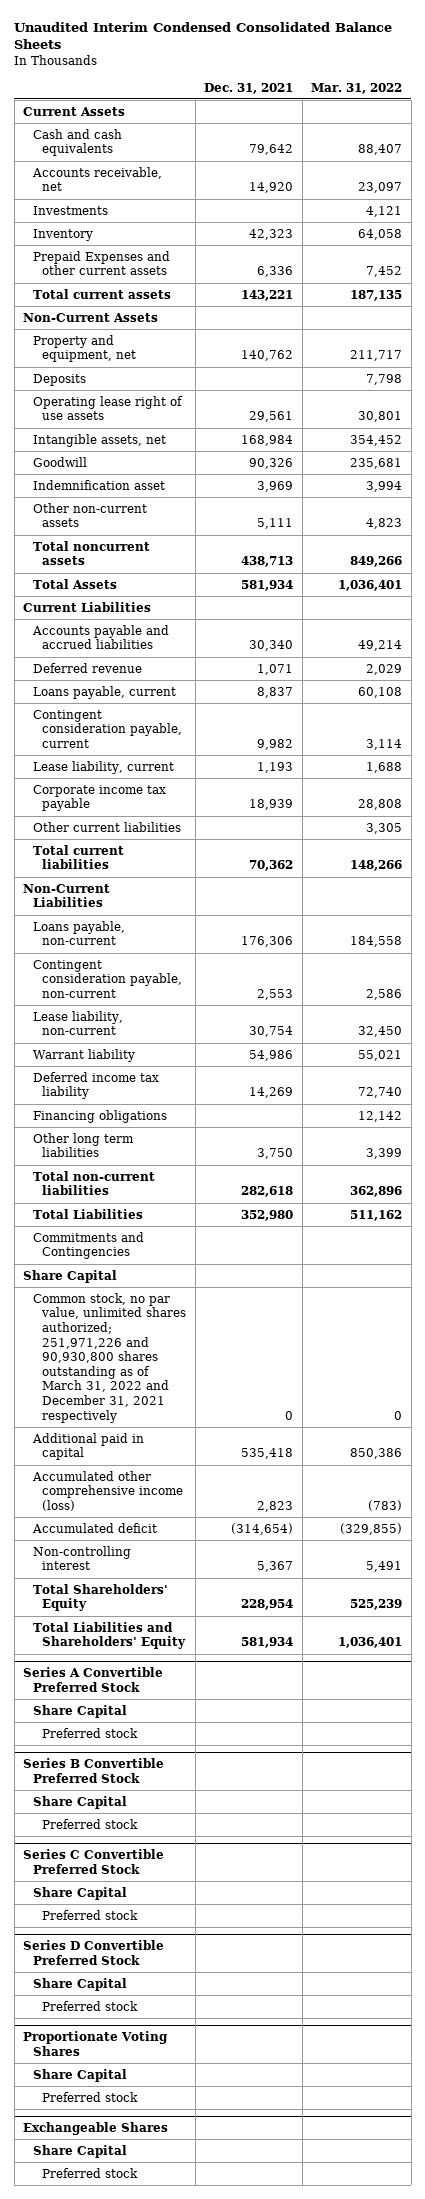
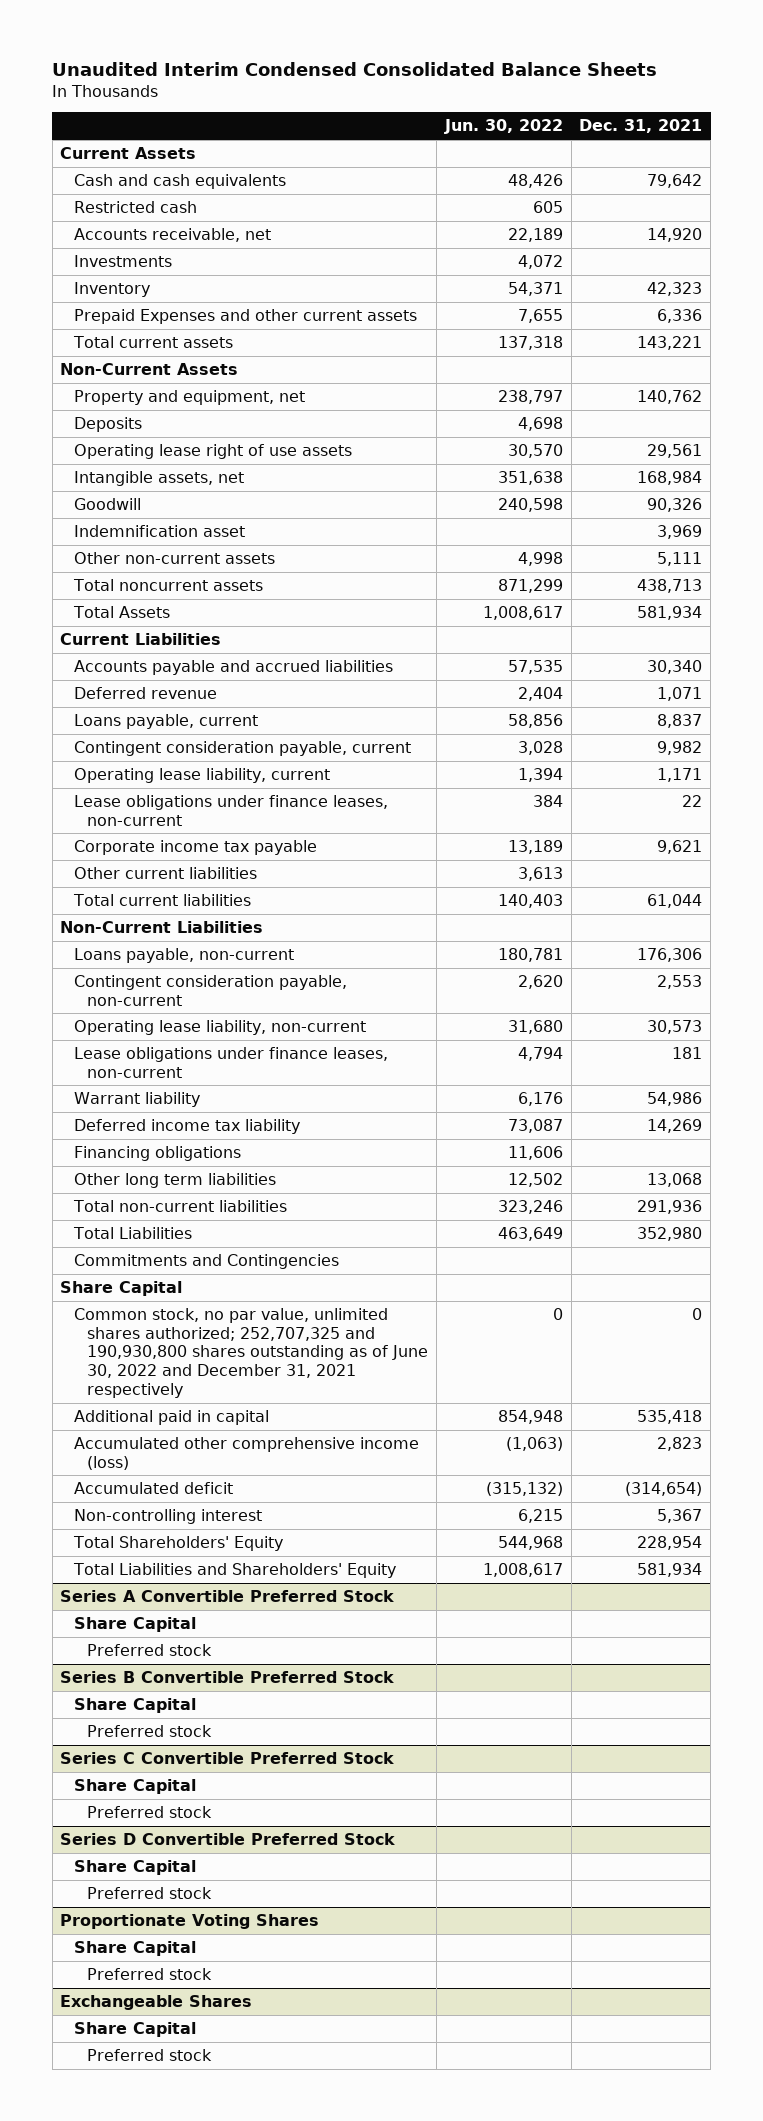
- | Dec. 31, 2021 | Mar. 31, 2022
+ | Jun. 30, 2022 | Dec. 31, 2021
+ Restricted cash | 605 |
- Lease liability, current | 1,193 | 1,688
- Corporate income tax payable | 18,939 | 28,808
+ Operating lease liability, current | 1,394 | 1,171
+ Lease obligations under finance leases, non-current | 384 | 22
+ Corporate income tax payable | 13,189 | 9,621
- Total current liabilities | 70,362 | 148,266
+ Total current liabilities | 140,403 | 61,044
- Lease liability, non-current | 30,754 | 32,450
+ Operating lease liability, non-current | 31,680 | 30,573
+ Lease obligations under finance leases, non-current | 4,794 | 181
- Other long term liabilities | 3,750 | 3,399
- Total non-current liabilities | 282,618 | 362,896
+ Other long term liabilities | 12,502 | 13,068
+ Total non-current liabilities | 323,246 | 291,936
- Common stock, no par value, unlimited shares authorized; 251,971,226 and 90,930,800 shares outstanding as of March 31, 2022 and December 31, 2021 respectively | 0 | 0
+ Common stock, no par value, unlimited shares authorized; 252,707,325 and 190,930,800 shares outstanding as of June 30, 2022 and December 31, 2021 respectively | 0 | 0

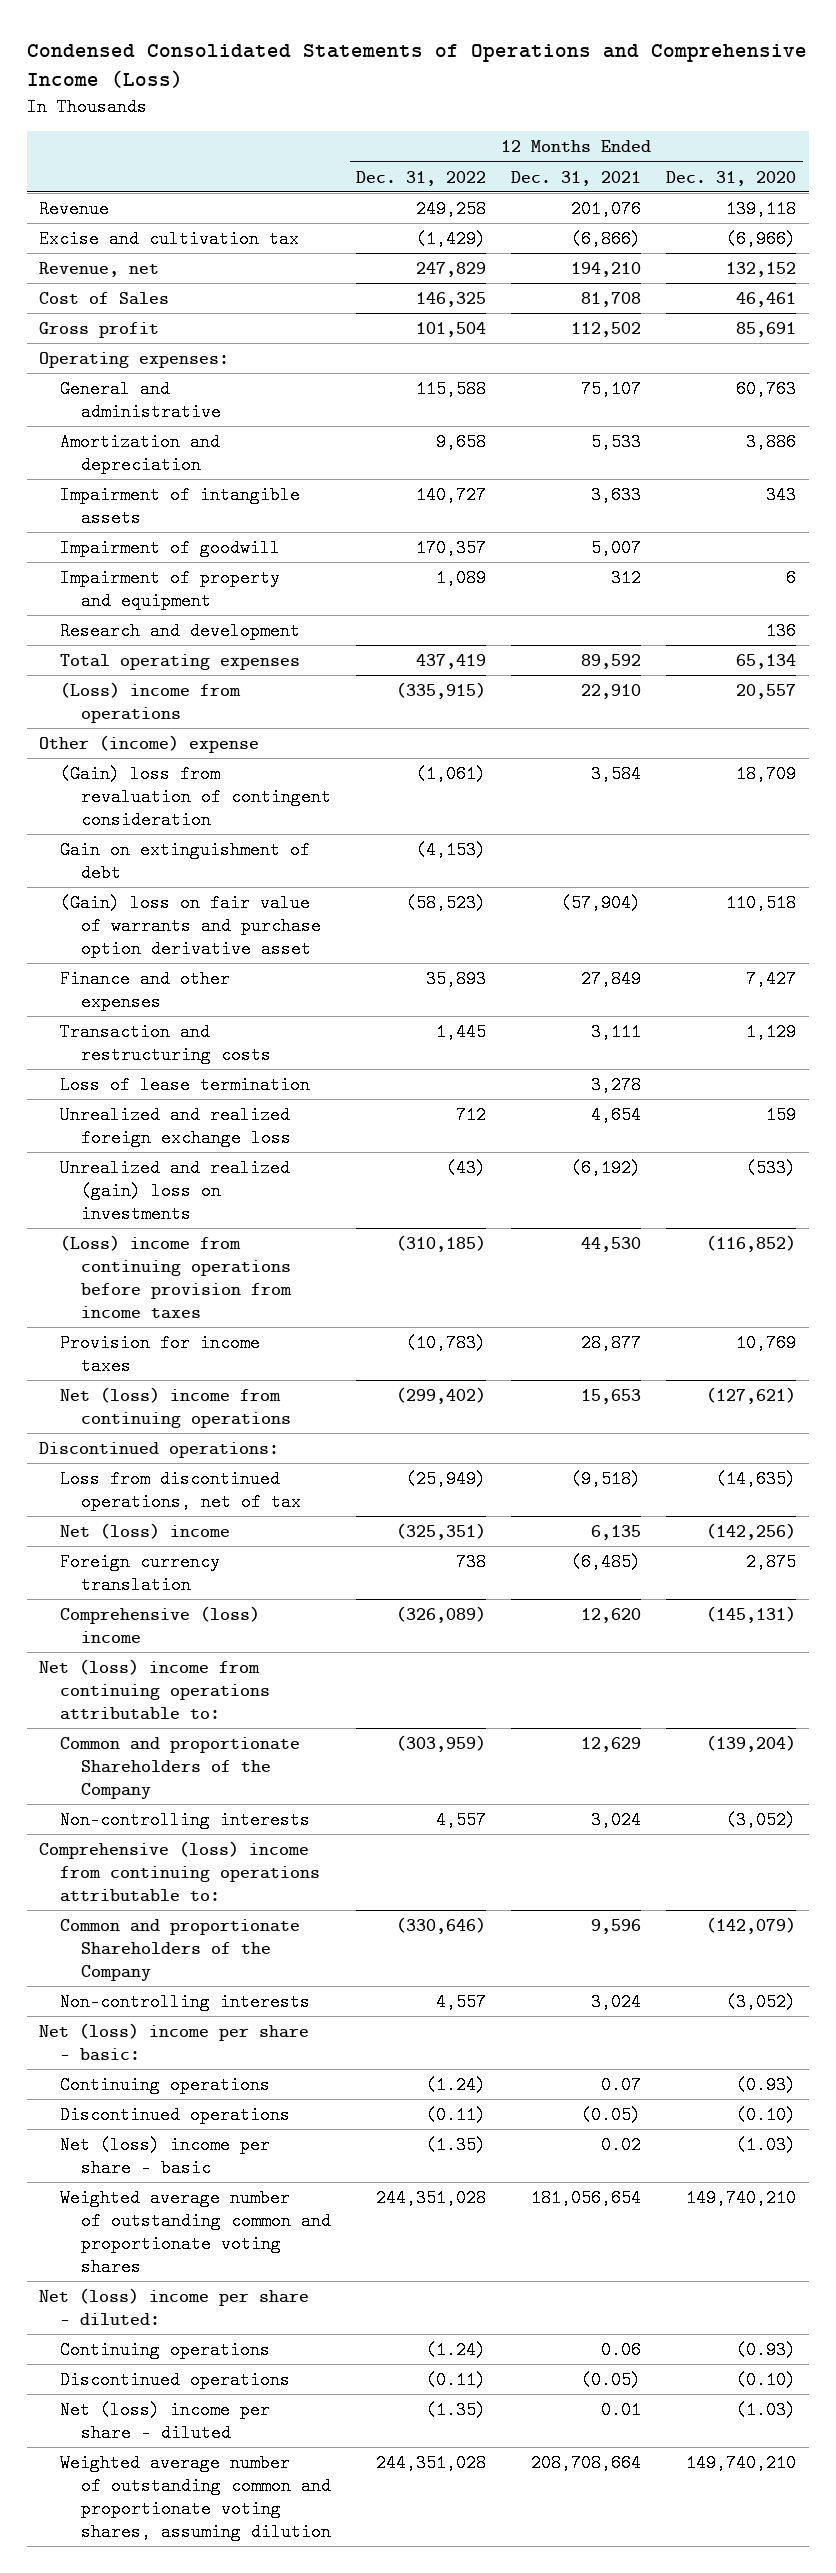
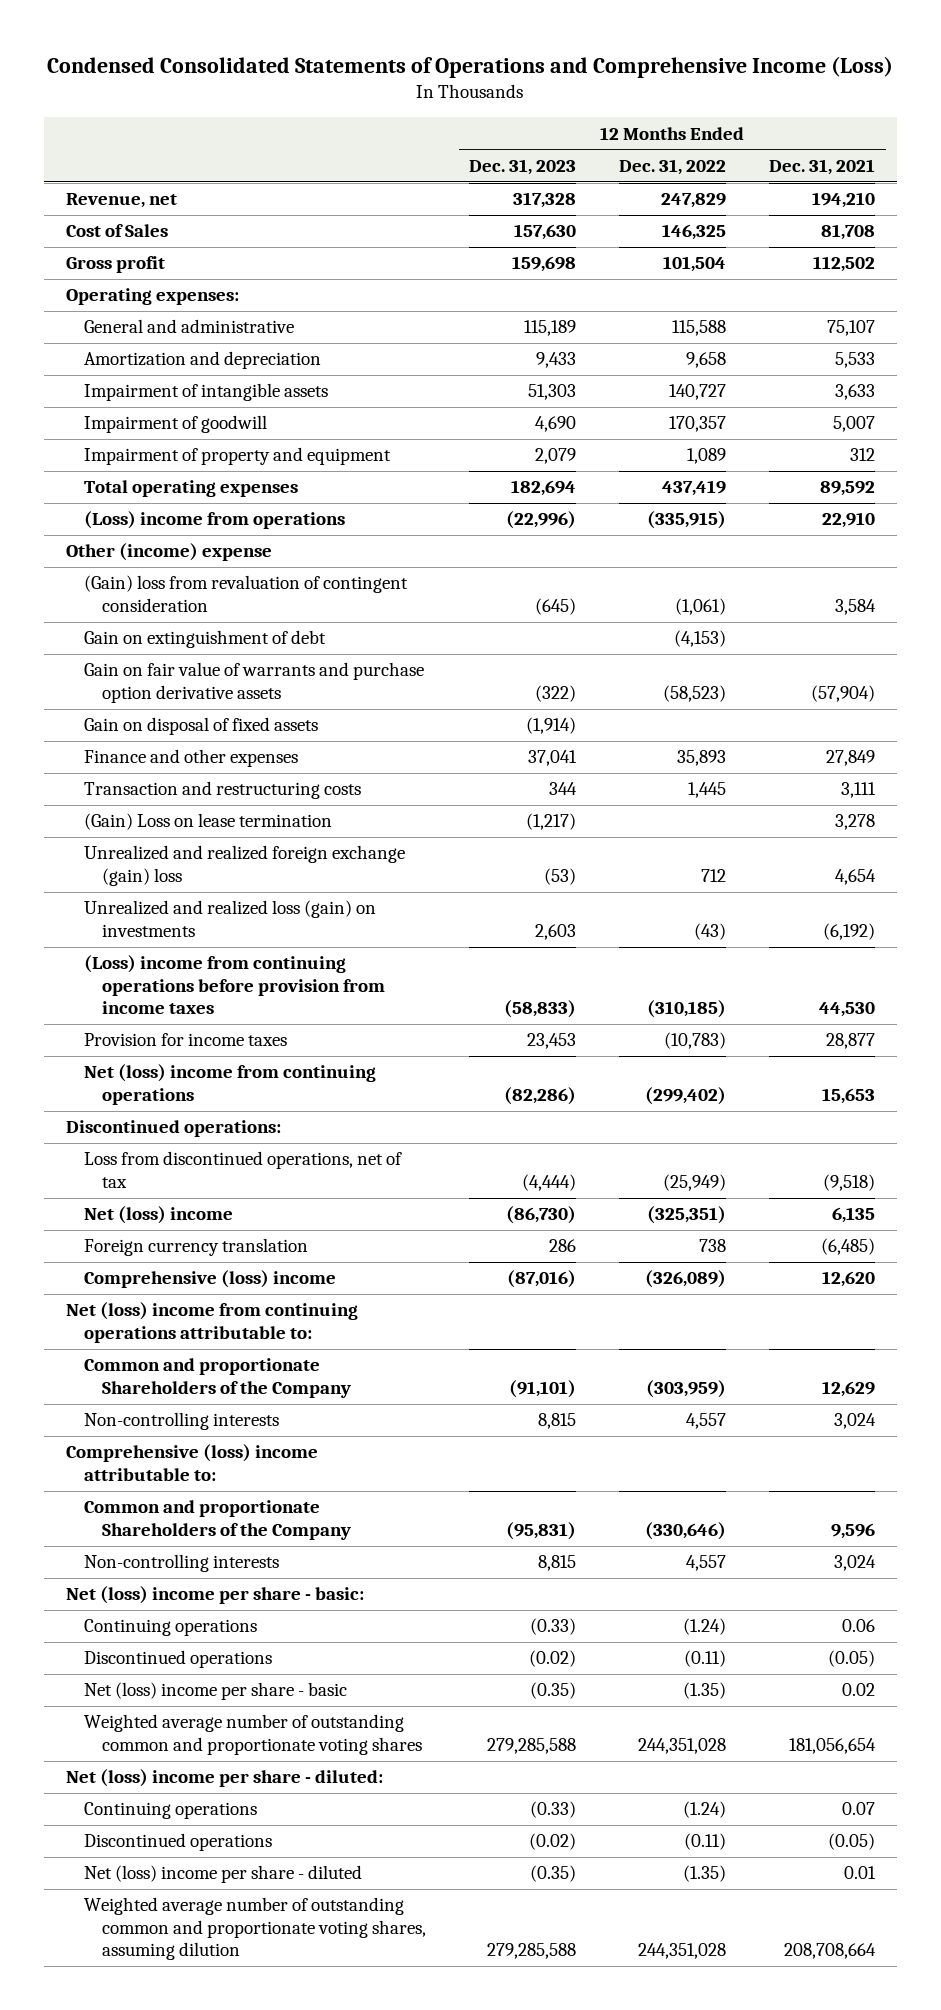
- | 12 Months Ended Dec. 31, 2022 | 12 Months Ended Dec. 31, 2021 | 12 Months Ended Dec. 31, 2020
+ | 12 Months Ended Dec. 31, 2023 | 12 Months Ended Dec. 31, 2022 | 12 Months Ended Dec. 31, 2021
- Revenue | 249,258 | 201,076 | 139,118
- Excise and cultivation tax | (1,429) | (6,866) | (6,966)
- Research and development | | | 136
- (Gain) loss on fair value of warrants and purchase option derivative asset | (58,523) | (57,904) | 110,518
+ Gain on fair value of warrants and purchase option derivative assets | (322) | (58,523) | (57,904)
+ Gain on disposal of fixed assets | (1,914) | |
- Loss of lease termination | | 3,278 |
- Unrealized and realized foreign exchange loss | 712 | 4,654 | 159
- Unrealized and realized (gain) loss on investments | (43) | (6,192) | (533)
+ (Gain) Loss on lease termination | (1,217) | | 3,278
+ Unrealized and realized foreign exchange (gain) loss | (53) | 712 | 4,654
+ Unrealized and realized loss (gain) on investments | 2,603 | (43) | (6,192)
- Comprehensive (loss) income from continuing operations attributable to:
+ Comprehensive (loss) income attributable to:
moved up: Continuing operations | (0.33) | (1.24) | 0.06
moved down: Continuing operations | (0.33) | (1.24) | 0.07

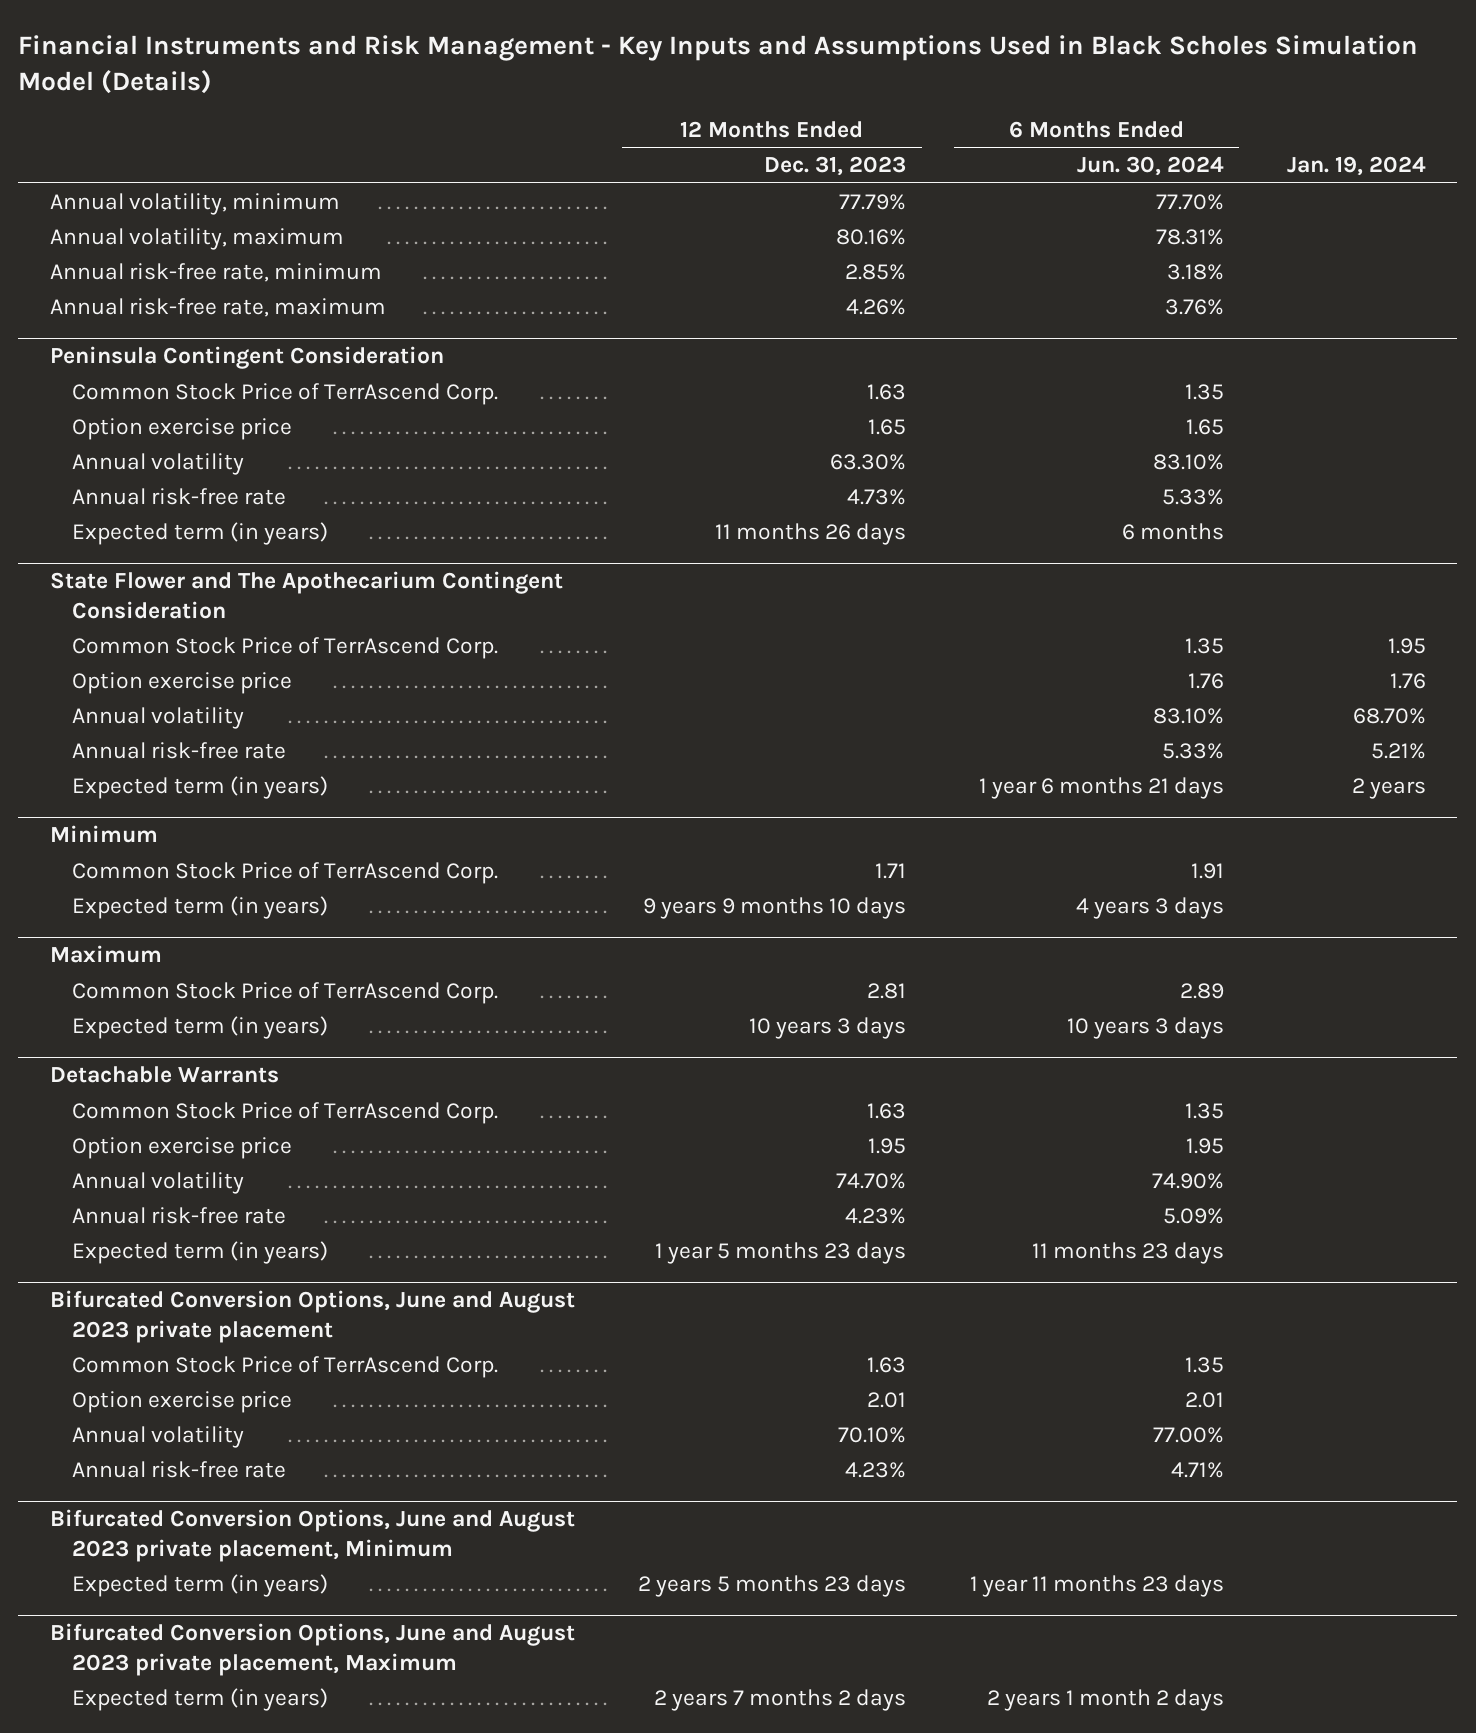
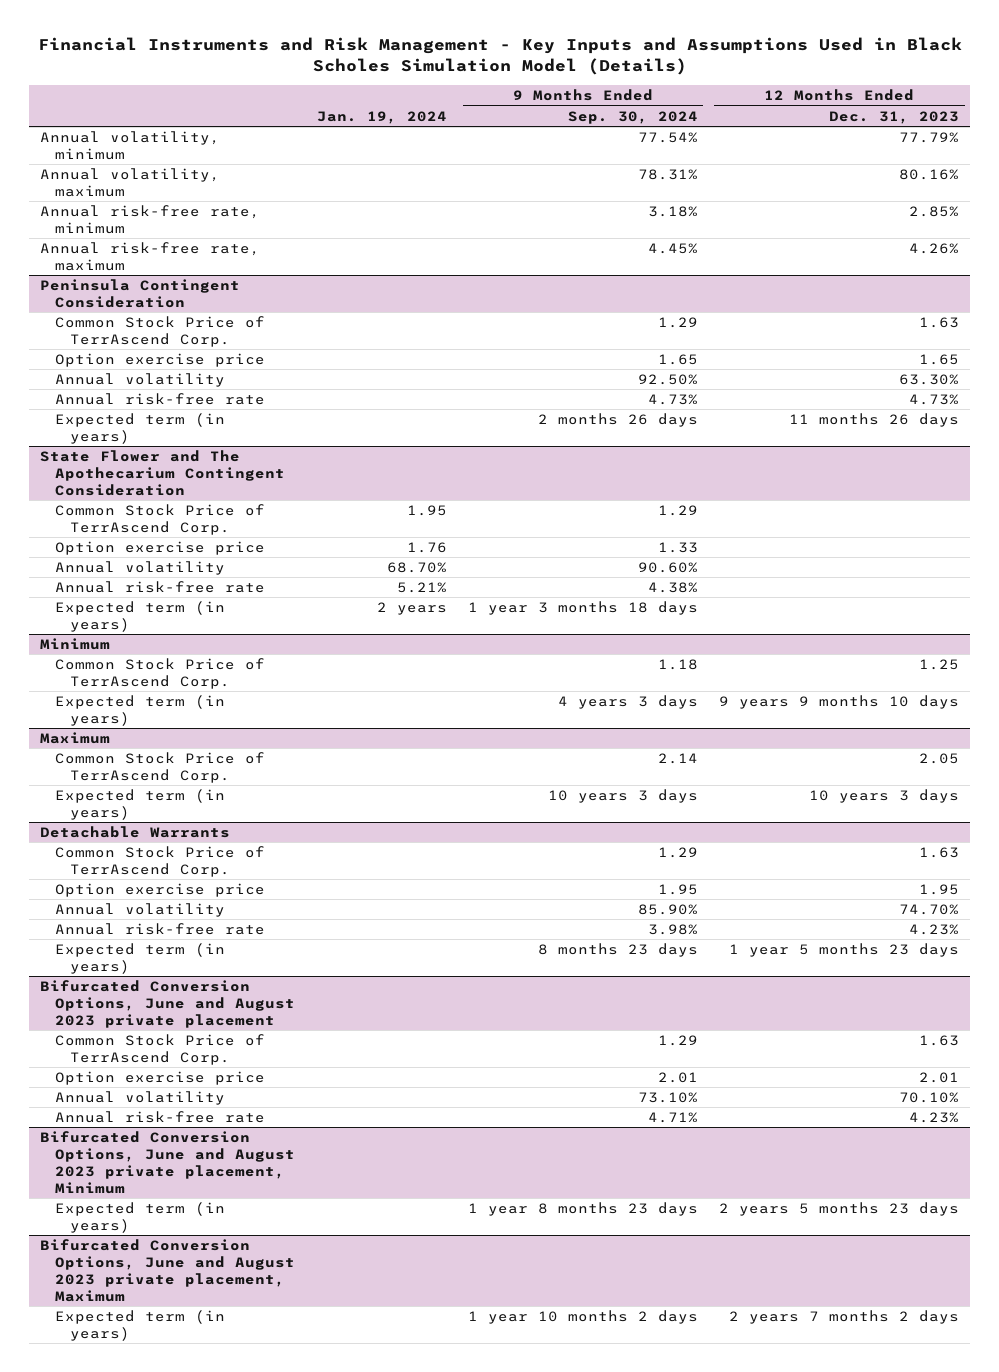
- | 12 Months Ended Dec. 31, 2023 | 6 Months Ended Jun. 30, 2024 | Jan. 19, 2024
+ | Jan. 19, 2024 | 9 Months Ended Sep. 30, 2024 | 12 Months Ended Dec. 31, 2023
@ Minimum
- Common Stock Price of TerrAscend Corp. | 1.71 | 1.91 |
+ Common Stock Price of TerrAscend Corp. | | 1.18 | 1.25
@ Maximum
- Common Stock Price of TerrAscend Corp. | 2.81 | 2.89 |
+ Common Stock Price of TerrAscend Corp. | | 2.14 | 2.05

